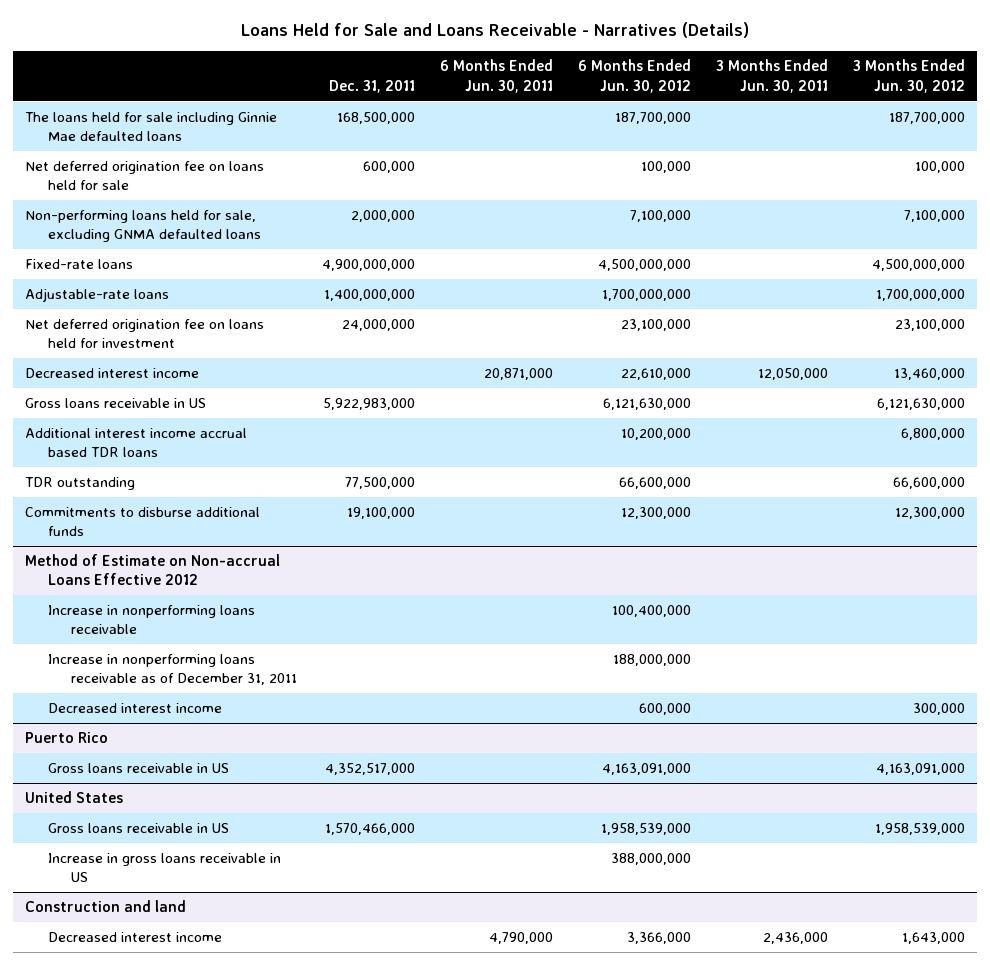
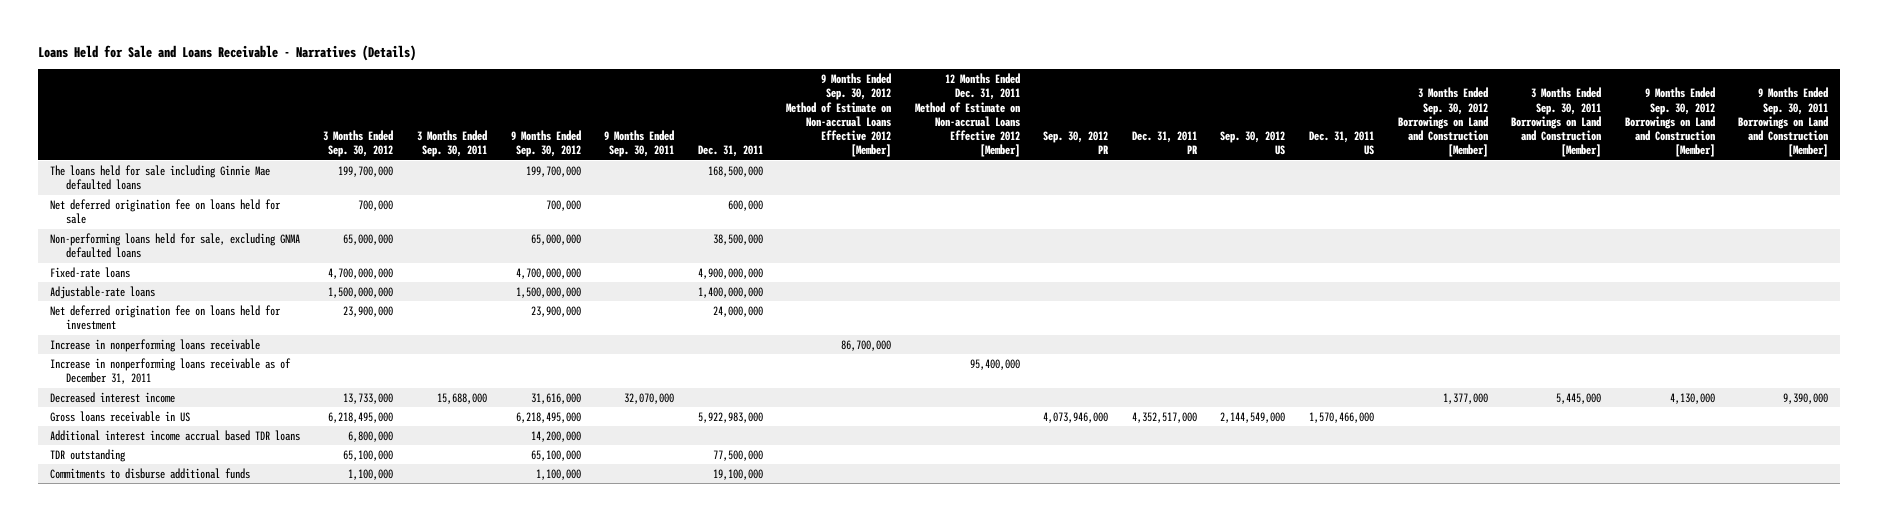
- | Dec. 31, 2011 | 6 Months Ended Jun. 30, 2011 | 6 Months Ended Jun. 30, 2012 | 3 Months Ended Jun. 30, 2011 | 3 Months Ended Jun. 30, 2012
+ | 3 Months Ended Sep. 30, 2012 | 3 Months Ended Sep. 30, 2011 | 9 Months Ended Sep. 30, 2012 | 9 Months Ended Sep. 30, 2011 | Dec. 31, 2011 | 9 Months Ended Sep. 30, 2012 Method of Estimate on Non-accrual Loans Effective 2012 [Member] | 12 Months Ended Dec. 31, 2011 Method of Estimate on Non-accrual Loans Effective 2012 [Member] | Sep. 30, 2012 PR | Dec. 31, 2011 PR | Sep. 30, 2012 US | Dec. 31, 2011 US | 3 Months Ended Sep. 30, 2012 Borrowings on Land and Construction [Member] | 3 Months Ended Sep. 30, 2011 Borrowings on Land and Construction [Member] | 9 Months Ended Sep. 30, 2012 Borrowings on Land and Construction [Member] | 9 Months Ended Sep. 30, 2011 Borrowings on Land and Construction [Member]
- Non-performing loans held for sale, excluding GNMA defaulted loans | 2,000,000 | | 7,100,000 | | 7,100,000
+ Non-performing loans held for sale, excluding GNMA defaulted loans | 65,000,000 | | 65,000,000 | | 38,500,000 | | | | | | | | | |
+ Increase in nonperforming loans receivable | | | | | | 86,700,000 | | | | | | | | |
+ Increase in nonperforming loans receivable as of December 31, 2011 | | | | | | | 95,400,000 | | | | | | | |
- Method of Estimate on Non-accrual Loans Effective 2012
- Increase in nonperforming loans receivable | | | 100,400,000 | |
- Increase in nonperforming loans receivable as of December 31, 2011 | | | 188,000,000 | |
- Decreased interest income | | | 600,000 | | 300,000
- Puerto Rico
- Gross loans receivable in US | 4,352,517,000 | | 4,163,091,000 | | 4,163,091,000
- United States
- Gross loans receivable in US | 1,570,466,000 | | 1,958,539,000 | | 1,958,539,000
- Increase in gross loans receivable in US | | | 388,000,000 | |
- Construction and land
- Decreased interest income | | 4,790,000 | 3,366,000 | 2,436,000 | 1,643,000

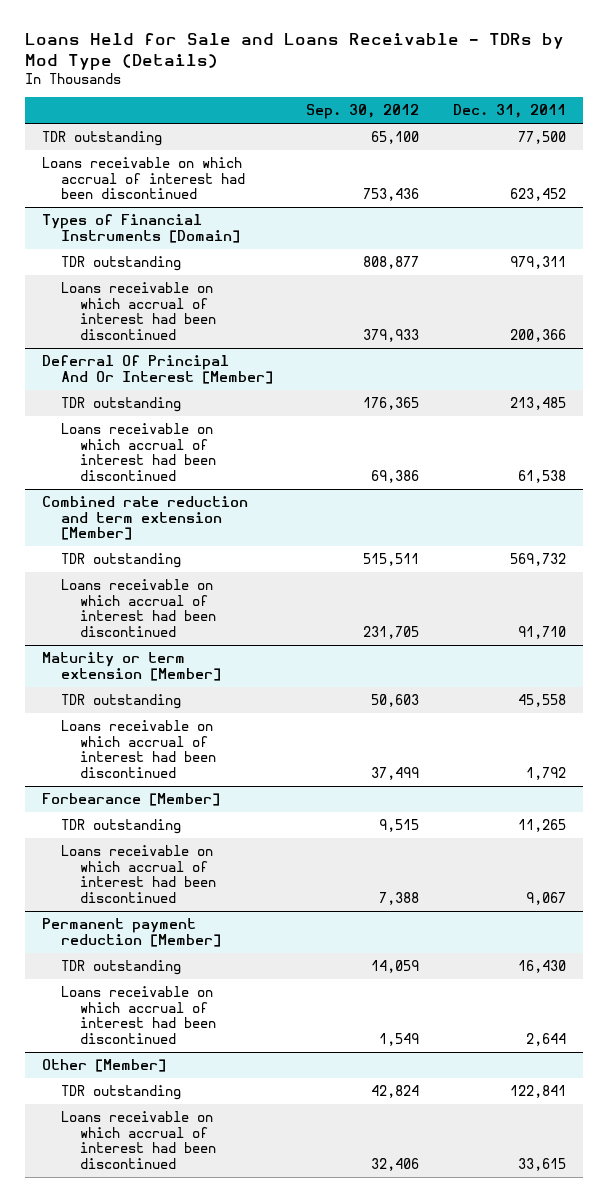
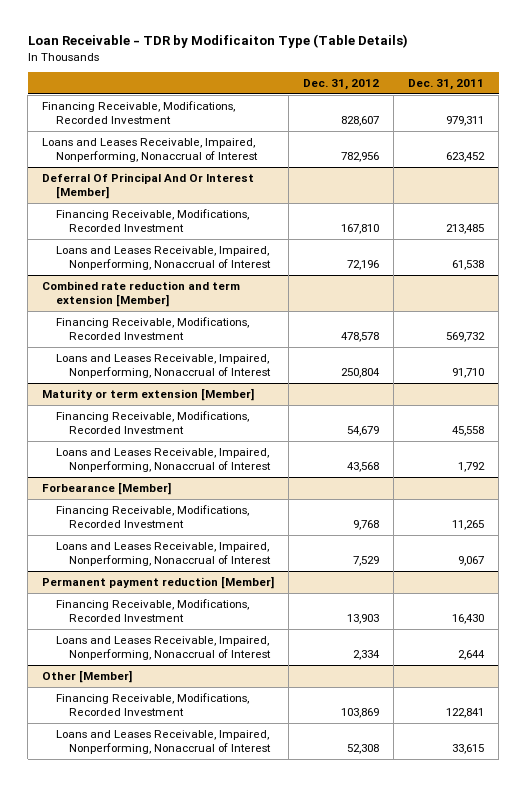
- Loans Held for Sale and Loans Receivable - TDRs by Mod Type (Details)
+ Loan Receivable - TDR by Modificaiton Type (Table Details)
- | Sep. 30, 2012 | Dec. 31, 2011
+ | Dec. 31, 2012 | Dec. 31, 2011
- TDR outstanding | 65,100 | 77,500
- Loans receivable on which accrual of interest had been discontinued | 753,436 | 623,452
- Types of Financial Instruments [Domain]
- TDR outstanding | 808,877 | 979,311
- Loans receivable on which accrual of interest had been discontinued | 379,933 | 200,366
+ Financing Receivable, Modifications, Recorded Investment | 828,607 | 979,311
+ Loans and Leases Receivable, Impaired, Nonperforming, Nonaccrual of Interest | 782,956 | 623,452
@ Deferral Of Principal And Or Interest [Member]
- TDR outstanding | 176,365 | 213,485
- Loans receivable on which accrual of interest had been discontinued | 69,386 | 61,538
+ Financing Receivable, Modifications, Recorded Investment | 167,810 | 213,485
+ Loans and Leases Receivable, Impaired, Nonperforming, Nonaccrual of Interest | 72,196 | 61,538
@ Combined rate reduction and term extension [Member]
- TDR outstanding | 515,511 | 569,732
- Loans receivable on which accrual of interest had been discontinued | 231,705 | 91,710
+ Financing Receivable, Modifications, Recorded Investment | 478,578 | 569,732
+ Loans and Leases Receivable, Impaired, Nonperforming, Nonaccrual of Interest | 250,804 | 91,710
@ Maturity or term extension [Member]
- TDR outstanding | 50,603 | 45,558
- Loans receivable on which accrual of interest had been discontinued | 37,499 | 1,792
+ Financing Receivable, Modifications, Recorded Investment | 54,679 | 45,558
+ Loans and Leases Receivable, Impaired, Nonperforming, Nonaccrual of Interest | 43,568 | 1,792
@ Forbearance [Member]
- TDR outstanding | 9,515 | 11,265
- Loans receivable on which accrual of interest had been discontinued | 7,388 | 9,067
+ Financing Receivable, Modifications, Recorded Investment | 9,768 | 11,265
+ Loans and Leases Receivable, Impaired, Nonperforming, Nonaccrual of Interest | 7,529 | 9,067
@ Permanent payment reduction [Member]
- TDR outstanding | 14,059 | 16,430
- Loans receivable on which accrual of interest had been discontinued | 1,549 | 2,644
+ Financing Receivable, Modifications, Recorded Investment | 13,903 | 16,430
+ Loans and Leases Receivable, Impaired, Nonperforming, Nonaccrual of Interest | 2,334 | 2,644
@ Other [Member]
- TDR outstanding | 42,824 | 122,841
- Loans receivable on which accrual of interest had been discontinued | 32,406 | 33,615
+ Financing Receivable, Modifications, Recorded Investment | 103,869 | 122,841
+ Loans and Leases Receivable, Impaired, Nonperforming, Nonaccrual of Interest | 52,308 | 33,615

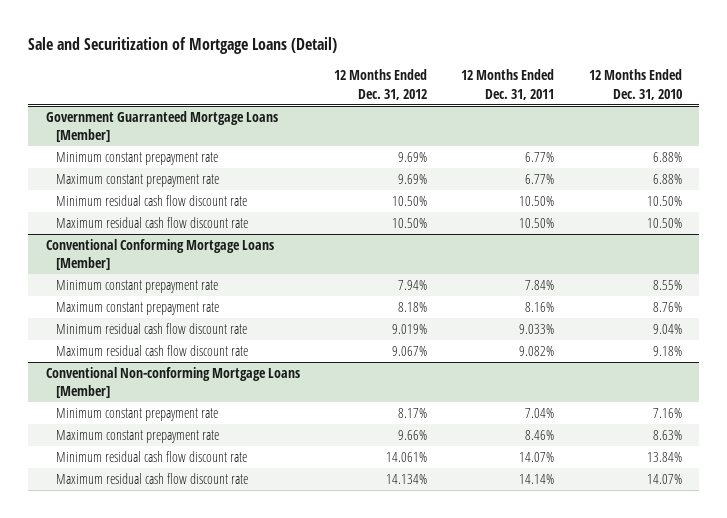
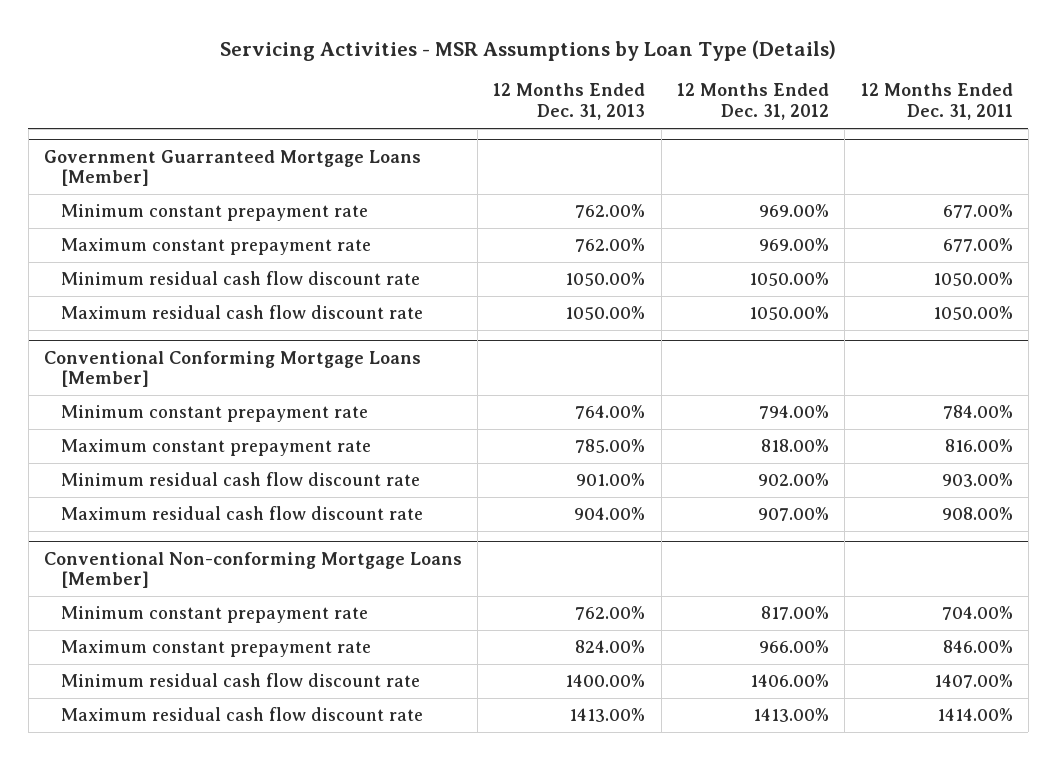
- Sale and Securitization of Mortgage Loans (Detail)
+ Servicing Activities - MSR Assumptions by Loan Type (Details)
- | 12 Months Ended Dec. 31, 2012 | 12 Months Ended Dec. 31, 2011 | 12 Months Ended Dec. 31, 2010
+ | 12 Months Ended Dec. 31, 2013 | 12 Months Ended Dec. 31, 2012 | 12 Months Ended Dec. 31, 2011
@ Government Guarranteed Mortgage Loans [Member]
- Minimum constant prepayment rate | 9.69% | 6.77% | 6.88%
- Maximum constant prepayment rate | 9.69% | 6.77% | 6.88%
- Minimum residual cash flow discount rate | 10.50% | 10.50% | 10.50%
- Maximum residual cash flow discount rate | 10.50% | 10.50% | 10.50%
+ Minimum constant prepayment rate | 762.00% | 969.00% | 677.00%
+ Maximum constant prepayment rate | 762.00% | 969.00% | 677.00%
+ Minimum residual cash flow discount rate | 1050.00% | 1050.00% | 1050.00%
+ Maximum residual cash flow discount rate | 1050.00% | 1050.00% | 1050.00%
@ Conventional Conforming Mortgage Loans [Member]
- Minimum constant prepayment rate | 7.94% | 7.84% | 8.55%
- Maximum constant prepayment rate | 8.18% | 8.16% | 8.76%
- Minimum residual cash flow discount rate | 9.019% | 9.033% | 9.04%
- Maximum residual cash flow discount rate | 9.067% | 9.082% | 9.18%
+ Minimum constant prepayment rate | 764.00% | 794.00% | 784.00%
+ Maximum constant prepayment rate | 785.00% | 818.00% | 816.00%
+ Minimum residual cash flow discount rate | 901.00% | 902.00% | 903.00%
+ Maximum residual cash flow discount rate | 904.00% | 907.00% | 908.00%
@ Conventional Non-conforming Mortgage Loans [Member]
- Minimum constant prepayment rate | 8.17% | 7.04% | 7.16%
- Maximum constant prepayment rate | 9.66% | 8.46% | 8.63%
- Minimum residual cash flow discount rate | 14.061% | 14.07% | 13.84%
- Maximum residual cash flow discount rate | 14.134% | 14.14% | 14.07%
+ Minimum constant prepayment rate | 762.00% | 817.00% | 704.00%
+ Maximum constant prepayment rate | 824.00% | 966.00% | 846.00%
+ Minimum residual cash flow discount rate | 1400.00% | 1406.00% | 1407.00%
+ Maximum residual cash flow discount rate | 1413.00% | 1413.00% | 1414.00%

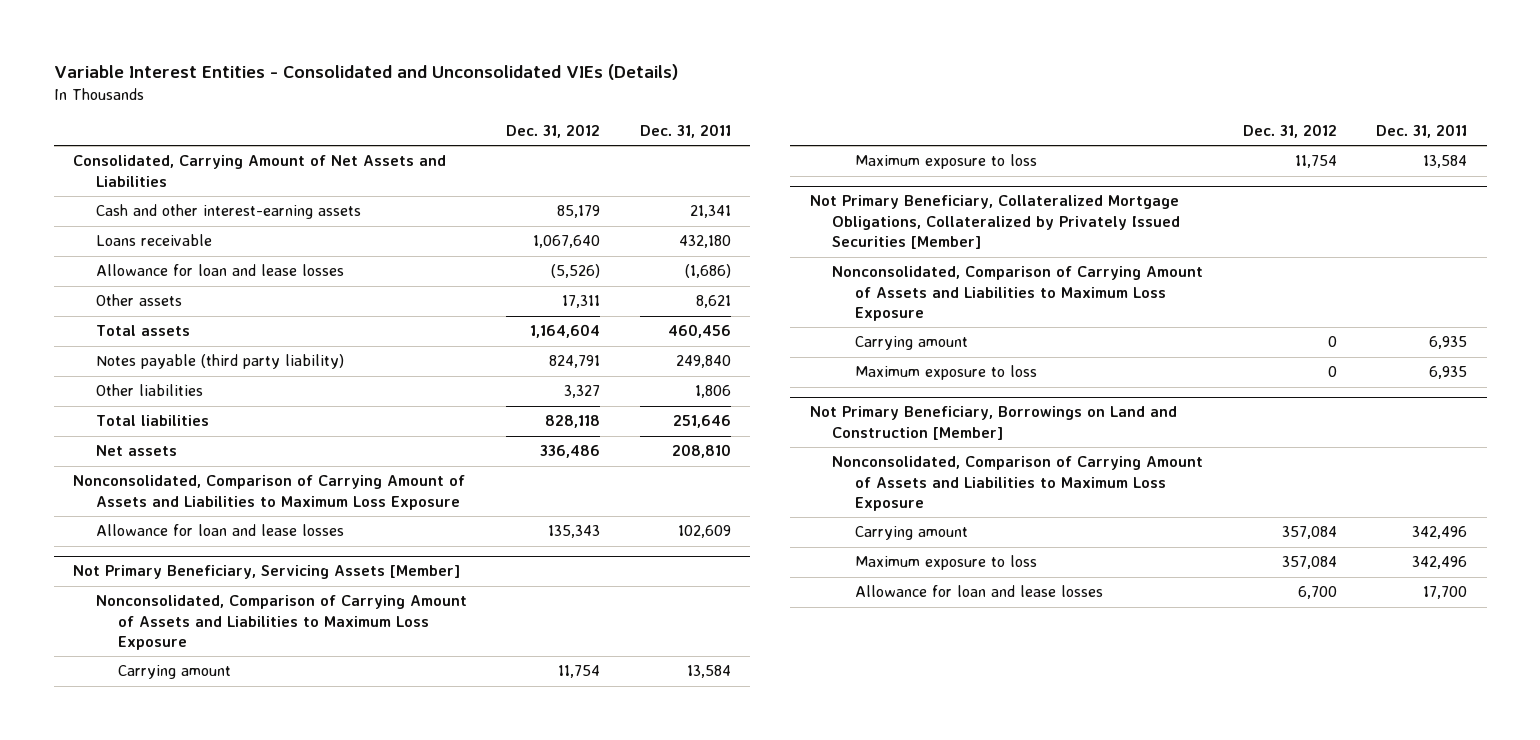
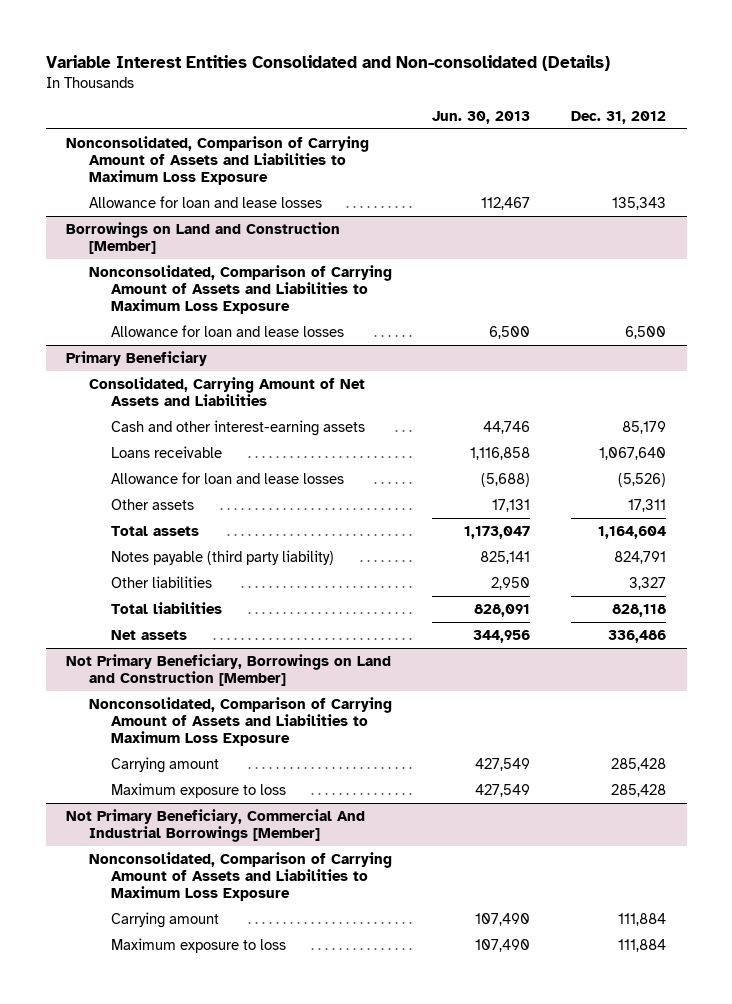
- Variable Interest Entities - Consolidated and Unconsolidated VIEs (Details)
+ Variable Interest Entities Consolidated and Non-consolidated (Details)
- | Dec. 31, 2012 | Dec. 31, 2011
+ | Jun. 30, 2013 | Dec. 31, 2012
moved up: Nonconsolidated, Comparison of Carrying Amount of Assets and Liabilities to Maximum Loss Exposure
moved up: Allowance for loan and lease losses | 112,467 | 135,343
+ Borrowings on Land and Construction [Member]
+ Nonconsolidated, Comparison of Carrying Amount of Assets and Liabilities to Maximum Loss Exposure
+ Allowance for loan and lease losses | 6,500 | 6,500
+ Primary Beneficiary
- Not Primary Beneficiary, Servicing Assets [Member]
- Nonconsolidated, Comparison of Carrying Amount of Assets and Liabilities to Maximum Loss Exposure
- Carrying amount | 11,754 | 13,584
- Maximum exposure to loss | 11,754 | 13,584
- Not Primary Beneficiary, Collateralized Mortgage Obligations, Collateralized by Privately Issued Securities [Member]
- Nonconsolidated, Comparison of Carrying Amount of Assets and Liabilities to Maximum Loss Exposure
- Carrying amount | 0 | 6,935
- Maximum exposure to loss | 0 | 6,935
@ Not Primary Beneficiary, Borrowings on Land and Construction [Member]
- Carrying amount | 357,084 | 342,496
- Maximum exposure to loss | 357,084 | 342,496
- Allowance for loan and lease losses | 6,700 | 17,700
+ Carrying amount | 427,549 | 285,428
+ Maximum exposure to loss | 427,549 | 285,428
+ Not Primary Beneficiary, Commercial And Industrial Borrowings [Member]
+ Nonconsolidated, Comparison of Carrying Amount of Assets and Liabilities to Maximum Loss Exposure
+ Carrying amount | 107,490 | 111,884
+ Maximum exposure to loss | 107,490 | 111,884

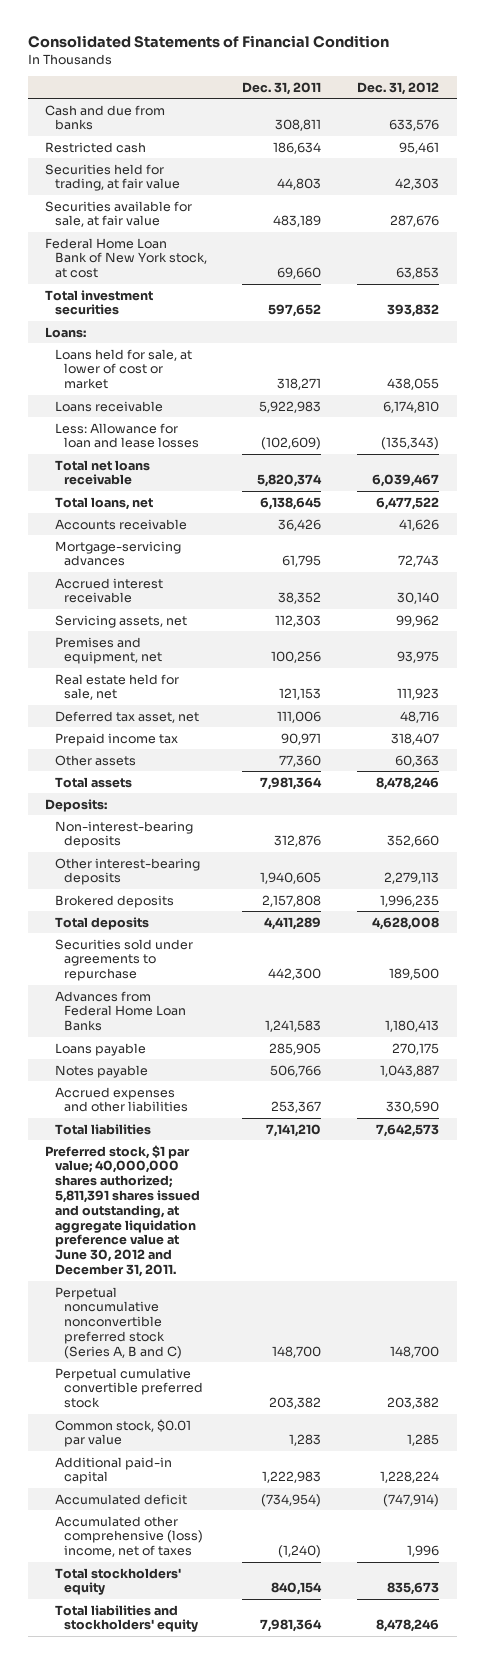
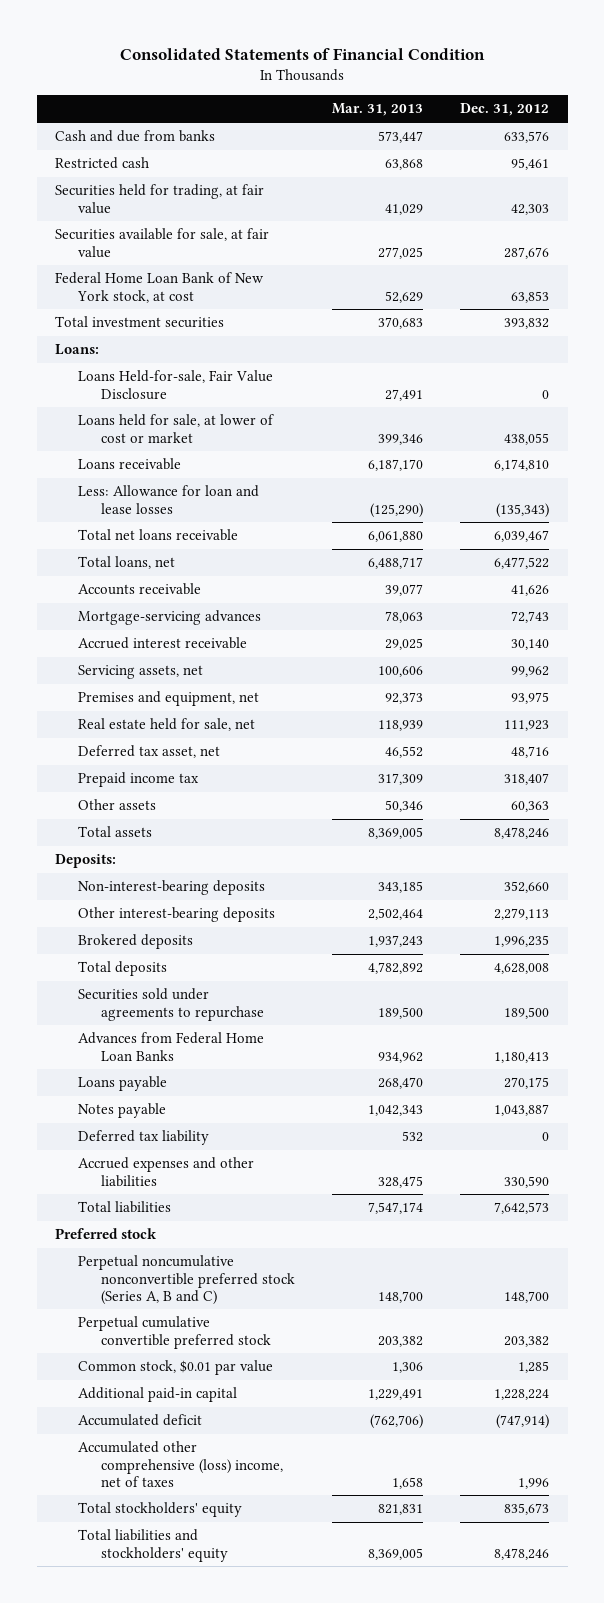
- | Dec. 31, 2011 | Dec. 31, 2012
+ | Mar. 31, 2013 | Dec. 31, 2012
+ Loans Held-for-sale, Fair Value Disclosure | 27,491 | 0
+ Deferred tax liability | 532 | 0
- Preferred stock, $1 par value; 40,000,000 shares authorized; 5,811,391 shares issued and outstanding, at aggregate liquidation preference value at June 30, 2012 and December 31, 2011.
+ Preferred stock

